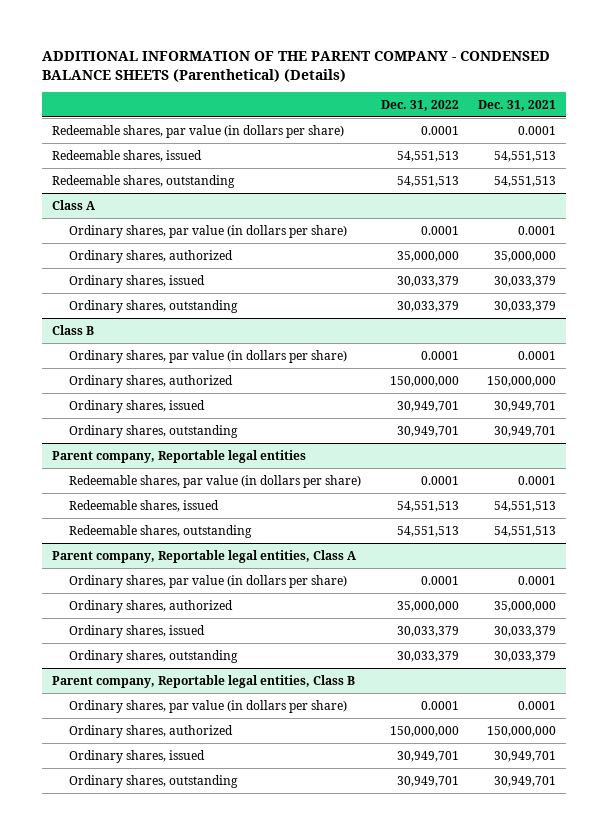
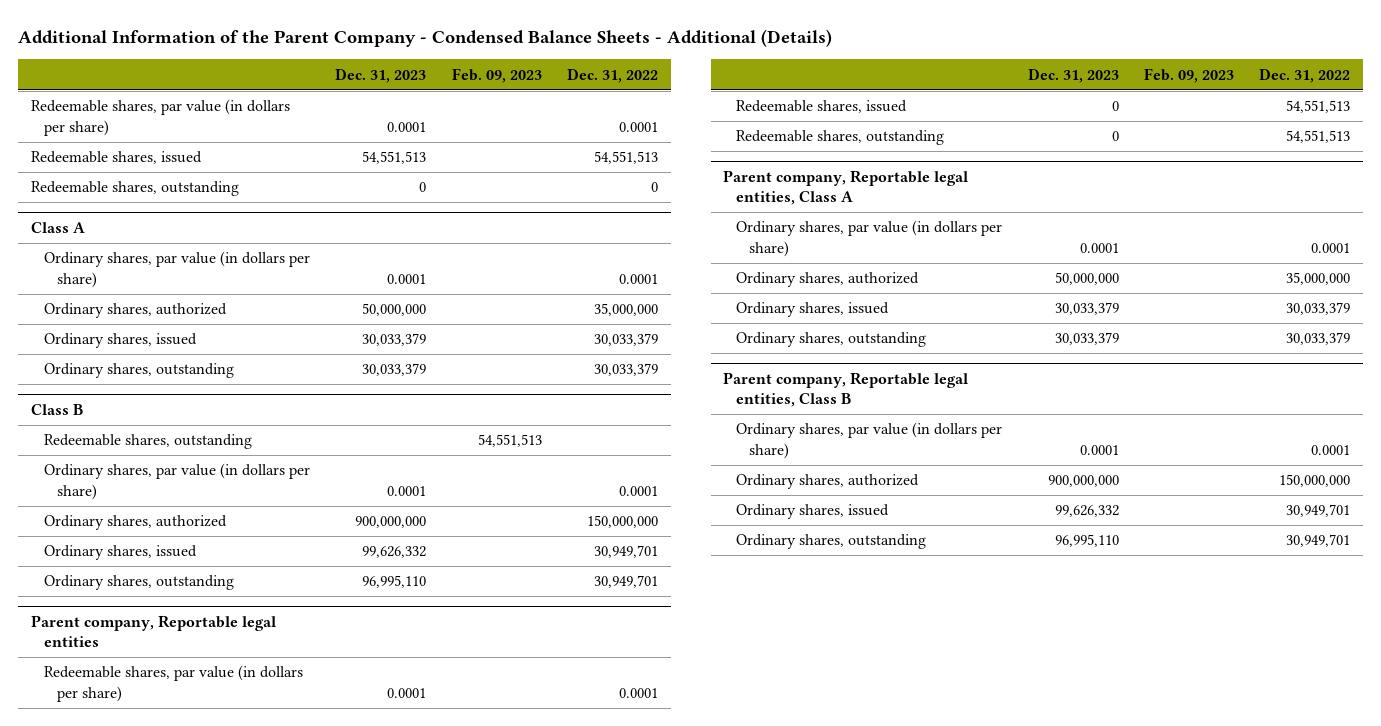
- ADDITIONAL INFORMATION OF THE PARENT COMPANY - CONDENSED BALANCE SHEETS (Parenthetical) (Details)
+ Additional Information of the Parent Company - Condensed Balance Sheets - Additional (Details)
- | Dec. 31, 2022 | Dec. 31, 2021
+ | Dec. 31, 2023 | Feb. 09, 2023 | Dec. 31, 2022
- Redeemable shares, outstanding | 54,551,513 | 54,551,513
+ Redeemable shares, outstanding | 0 | | 0
@ Class B
+ Redeemable shares, outstanding | | 54,551,513 |

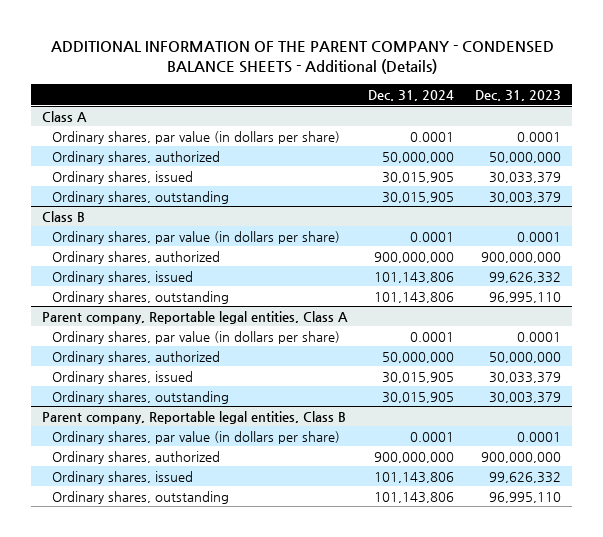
- Additional Information of the Parent Company - Condensed Balance Sheets - Additional (Details)
+ ADDITIONAL INFORMATION OF THE PARENT COMPANY - CONDENSED BALANCE SHEETS - Additional (Details)
- | Dec. 31, 2023 | Feb. 09, 2023 | Dec. 31, 2022
+ | Dec. 31, 2024 | Dec. 31, 2023
- Redeemable shares, par value (in dollars per share) | 0.0001 | | 0.0001
- Redeemable shares, issued | 54,551,513 | | 54,551,513
- Redeemable shares, outstanding | 0 | | 0
@ Class A
- Ordinary shares, outstanding | 30,033,379 | | 30,033,379
+ Ordinary shares, outstanding | 30,015,905 | 30,003,379
@ Class B
- Redeemable shares, outstanding | | 54,551,513 |
- Parent company, Reportable legal entities
- Redeemable shares, par value (in dollars per share) | 0.0001 | | 0.0001
- Redeemable shares, issued | 0 | | 54,551,513
- Redeemable shares, outstanding | 0 | | 54,551,513
@ Parent company, Reportable legal entities, Class A
- Ordinary shares, outstanding | 30,033,379 | | 30,033,379
+ Ordinary shares, outstanding | 30,015,905 | 30,003,379

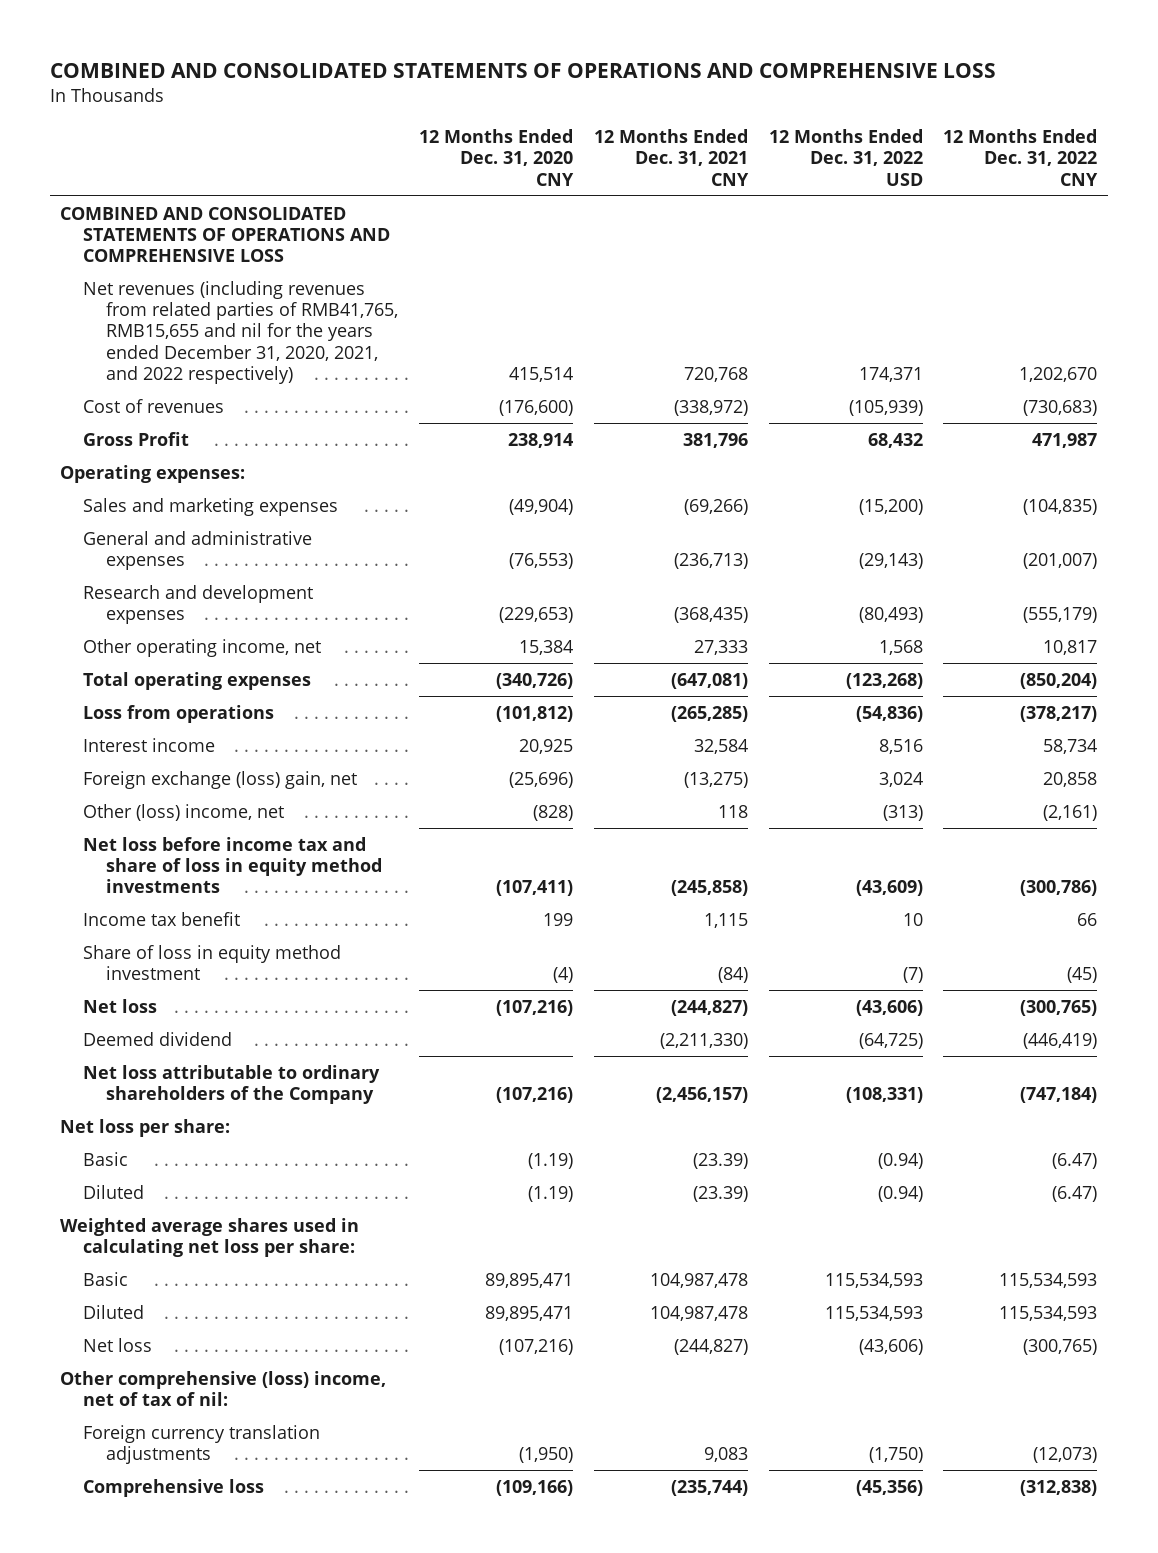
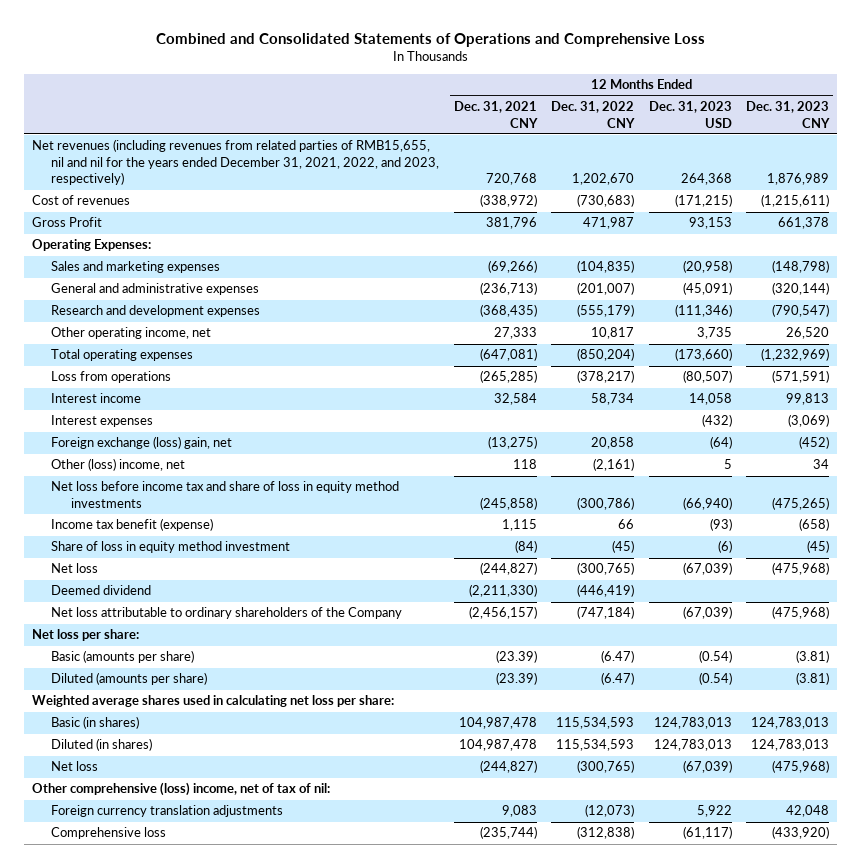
- COMBINED AND CONSOLIDATED STATEMENTS OF OPERATIONS AND COMPREHENSIVE LOSS
+ Combined and Consolidated Statements of Operations and Comprehensive Loss
- | 12 Months Ended Dec. 31, 2020 CNY | 12 Months Ended Dec. 31, 2021 CNY | 12 Months Ended Dec. 31, 2022 USD | 12 Months Ended Dec. 31, 2022 CNY
+ | 12 Months Ended Dec. 31, 2021 CNY | 12 Months Ended Dec. 31, 2022 CNY | 12 Months Ended Dec. 31, 2023 USD | 12 Months Ended Dec. 31, 2023 CNY
- COMBINED AND CONSOLIDATED STATEMENTS OF OPERATIONS AND COMPREHENSIVE LOSS
- Net revenues (including revenues from related parties of RMB41,765, RMB15,655 and nil for the years ended December 31, 2020, 2021, and 2022 respectively) | 415,514 | 720,768 | 174,371 | 1,202,670
+ Net revenues (including revenues from related parties of RMB15,655, nil and nil for the years ended December 31, 2021, 2022, and 2023, respectively) | 720,768 | 1,202,670 | 264,368 | 1,876,989
- Operating expenses:
+ Operating Expenses:
+ Interest expenses | | | (432) | (3,069)
- Income tax benefit | 199 | 1,115 | 10 | 66
+ Income tax benefit (expense) | 1,115 | 66 | (93) | (658)
- Basic | (1.19) | (23.39) | (0.94) | (6.47)
- Diluted | (1.19) | (23.39) | (0.94) | (6.47)
+ Basic (amounts per share) | (23.39) | (6.47) | (0.54) | (3.81)
+ Diluted (amounts per share) | (23.39) | (6.47) | (0.54) | (3.81)
- Basic | 89,895,471 | 104,987,478 | 115,534,593 | 115,534,593
- Diluted | 89,895,471 | 104,987,478 | 115,534,593 | 115,534,593
+ Basic (in shares) | 104,987,478 | 115,534,593 | 124,783,013 | 124,783,013
+ Diluted (in shares) | 104,987,478 | 115,534,593 | 124,783,013 | 124,783,013

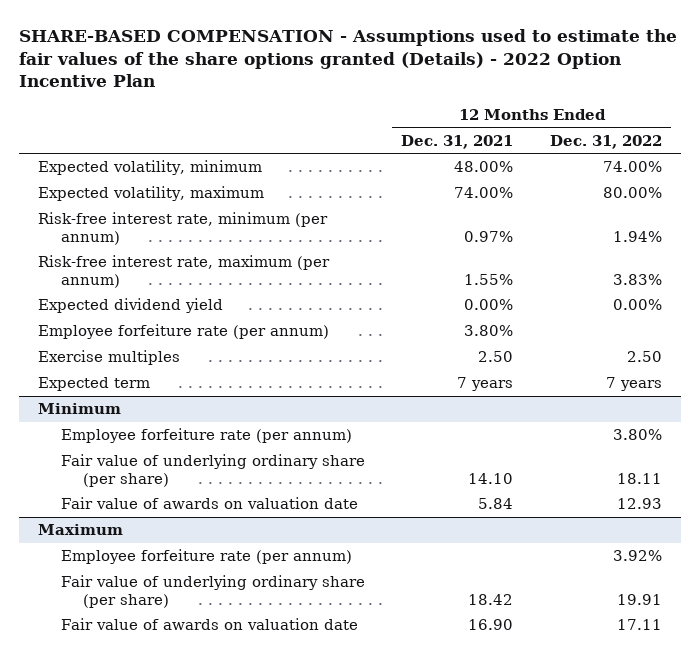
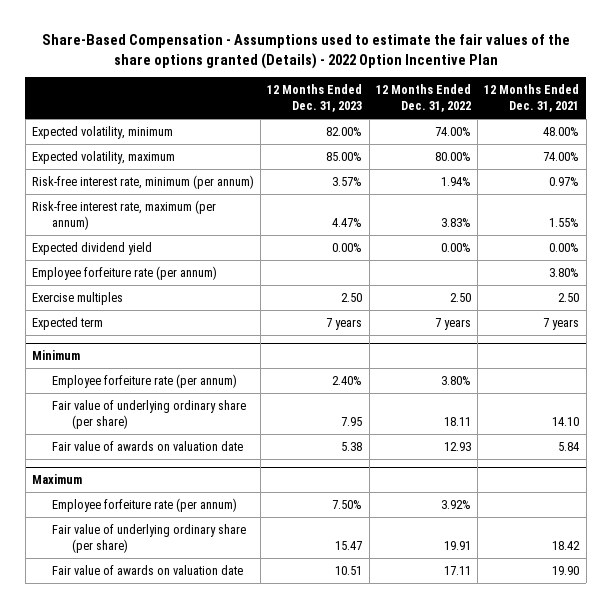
- SHARE-BASED COMPENSATION - Assumptions used to estimate the fair values of the share options granted (Details) - 2022 Option Incentive Plan
+ Share-Based Compensation - Assumptions used to estimate the fair values of the share options granted (Details) - 2022 Option Incentive Plan
- | 12 Months Ended Dec. 31, 2021 | 12 Months Ended Dec. 31, 2022
+ | 12 Months Ended Dec. 31, 2023 | 12 Months Ended Dec. 31, 2022 | 12 Months Ended Dec. 31, 2021
@ Maximum
- Fair value of awards on valuation date | 16.90 | 17.11
+ Fair value of awards on valuation date | 10.51 | 17.11 | 19.90

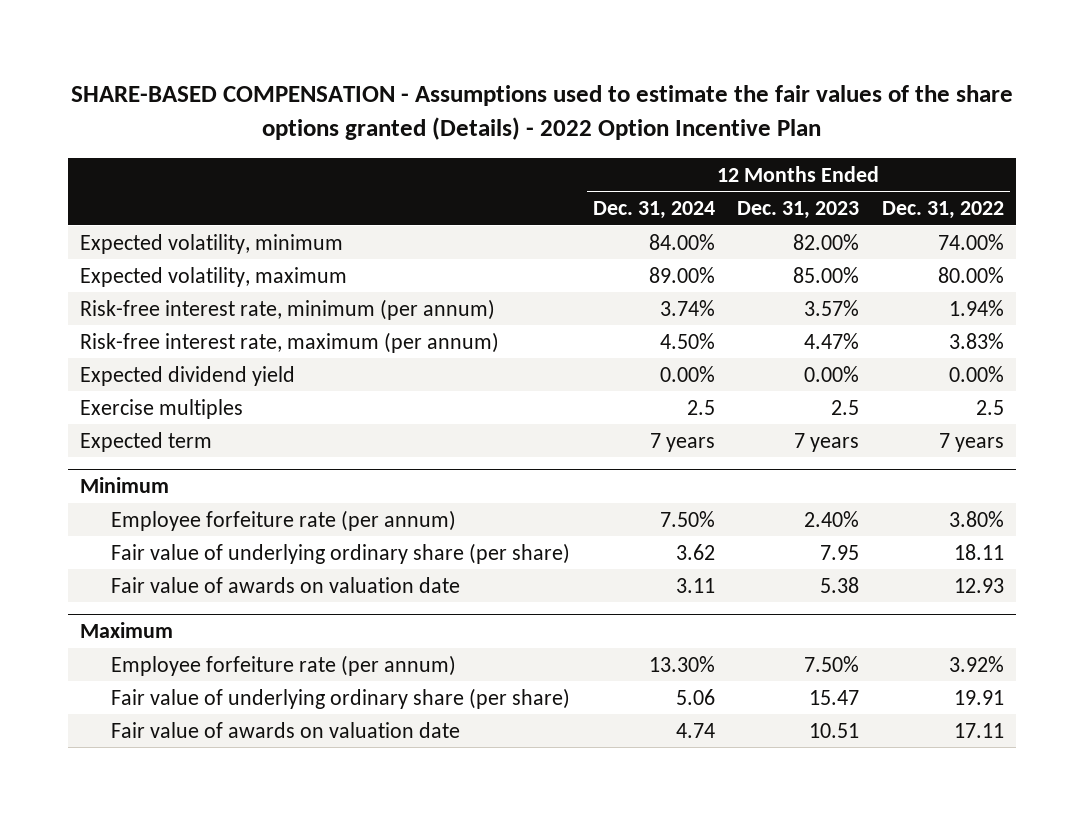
- Share-Based Compensation - Assumptions used to estimate the fair values of the share options granted (Details) - 2022 Option Incentive Plan
+ SHARE-BASED COMPENSATION - Assumptions used to estimate the fair values of the share options granted (Details) - 2022 Option Incentive Plan
- | 12 Months Ended Dec. 31, 2023 | 12 Months Ended Dec. 31, 2022 | 12 Months Ended Dec. 31, 2021
+ | 12 Months Ended Dec. 31, 2024 | 12 Months Ended Dec. 31, 2023 | 12 Months Ended Dec. 31, 2022
- Employee forfeiture rate (per annum) | | | 3.80%
- Exercise multiples | 2.50 | 2.50 | 2.50
+ Exercise multiples | 2.5 | 2.5 | 2.5

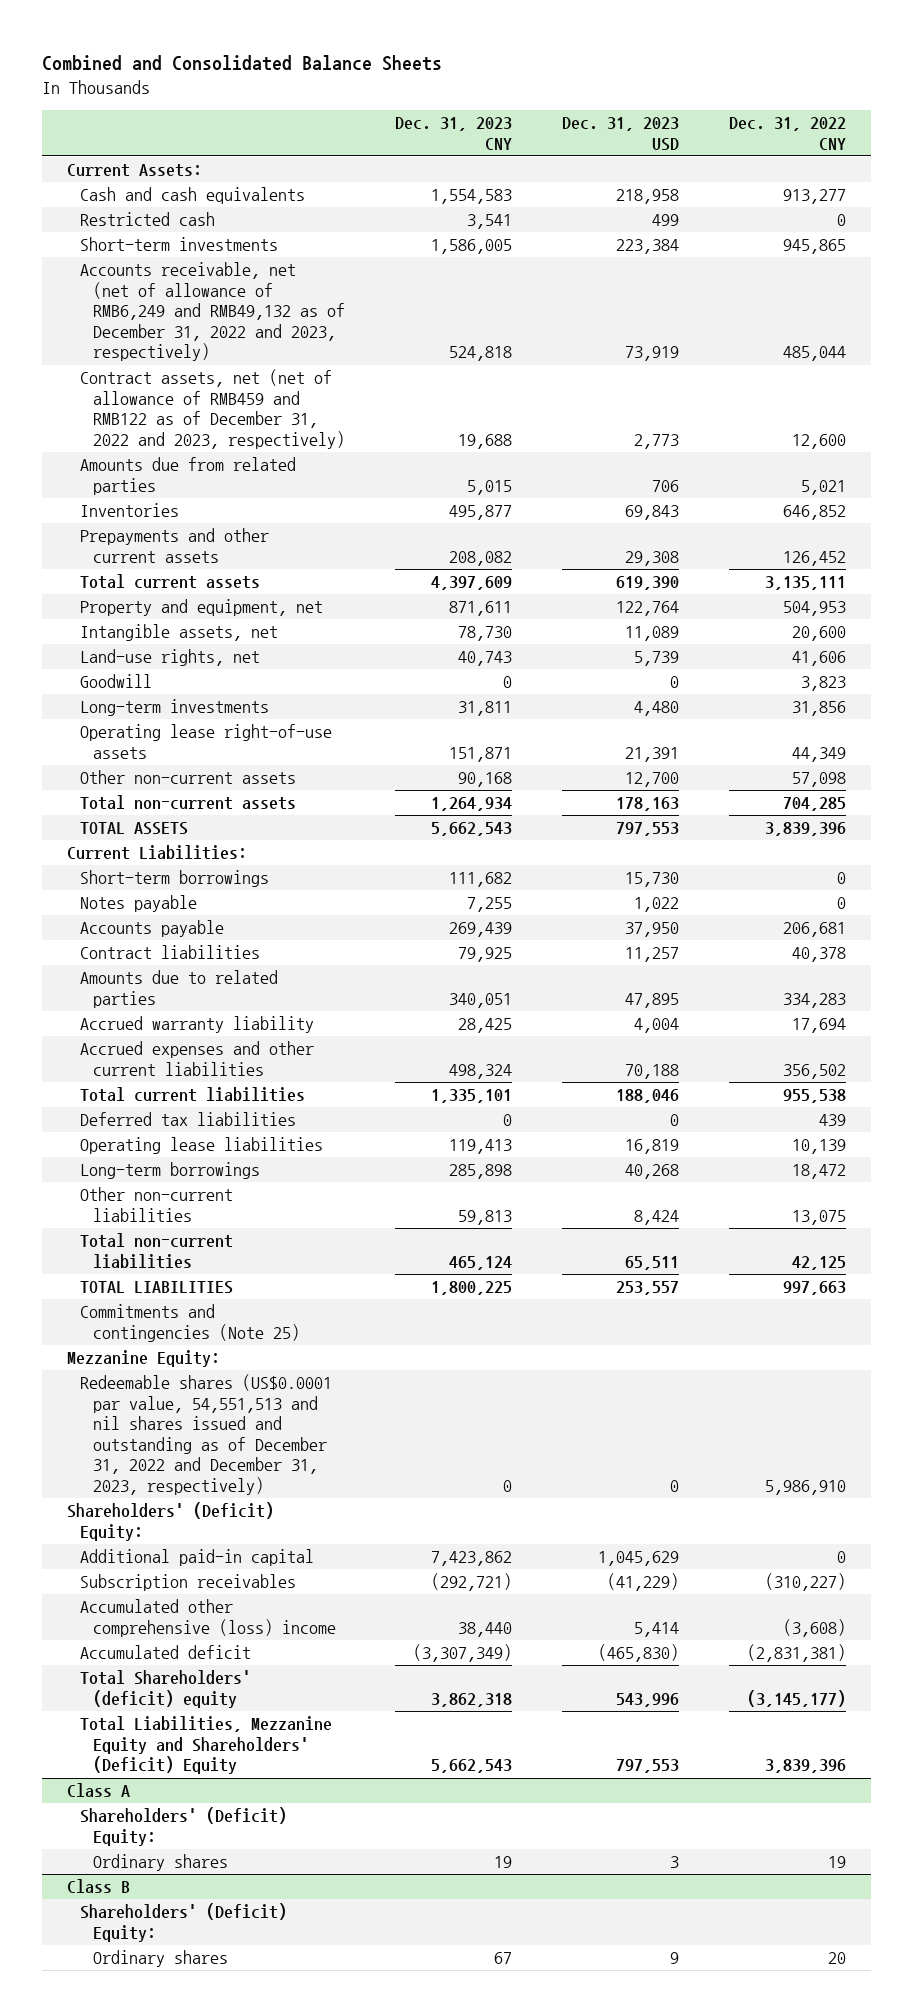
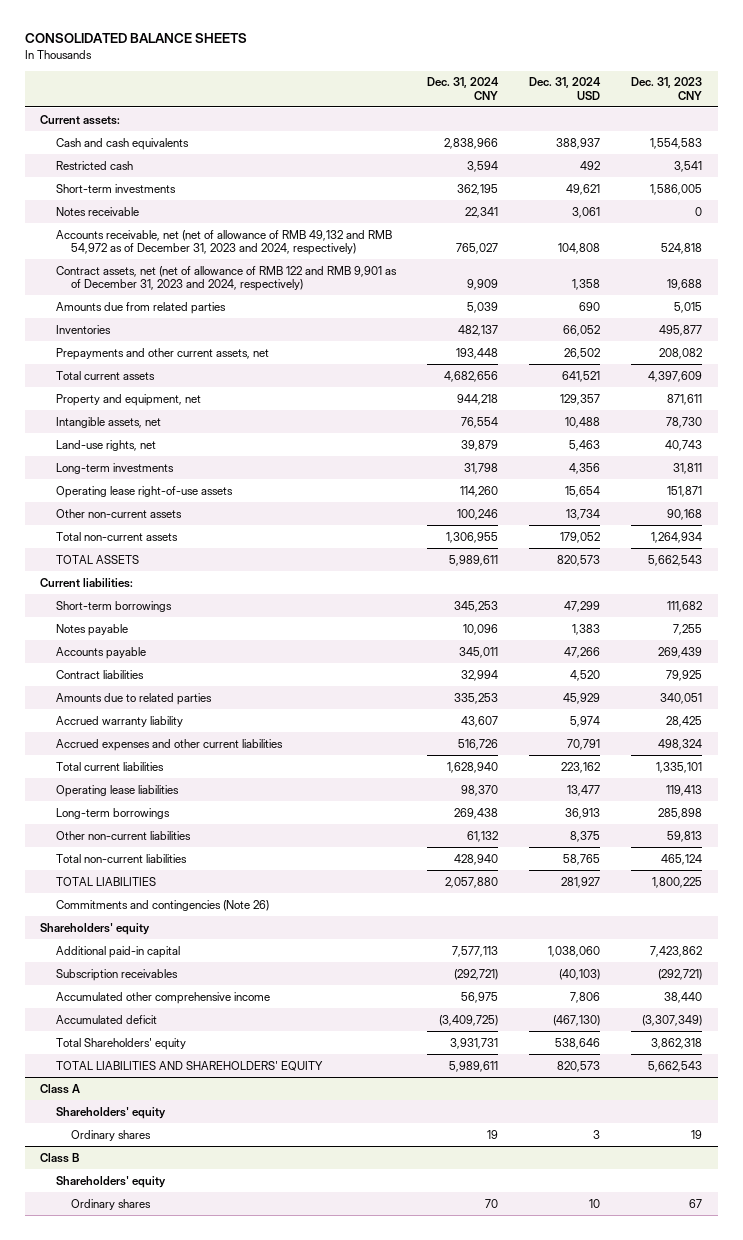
- Combined and Consolidated Balance Sheets
+ CONSOLIDATED BALANCE SHEETS
- | Dec. 31, 2023 CNY | Dec. 31, 2023 USD | Dec. 31, 2022 CNY
+ | Dec. 31, 2024 CNY | Dec. 31, 2024 USD | Dec. 31, 2023 CNY
- Current Assets:
+ Current assets:
- Accounts receivable, net (net of allowance of RMB6,249 and RMB49,132 as of December 31, 2022 and 2023, respectively) | 524,818 | 73,919 | 485,044
- Contract assets, net (net of allowance of RMB459 and RMB122 as of December 31, 2022 and 2023, respectively) | 19,688 | 2,773 | 12,600
+ Notes receivable | 22,341 | 3,061 | 0
+ Accounts receivable, net (net of allowance of RMB 49,132 and RMB 54,972 as of December 31, 2023 and 2024, respectively) | 765,027 | 104,808 | 524,818
+ Contract assets, net (net of allowance of RMB 122 and RMB 9,901 as of December 31, 2023 and 2024, respectively) | 9,909 | 1,358 | 19,688
- Prepayments and other current assets | 208,082 | 29,308 | 126,452
+ Prepayments and other current assets, net | 193,448 | 26,502 | 208,082
- Goodwill | 0 | 0 | 3,823
- Current Liabilities:
+ Current liabilities:
- Deferred tax liabilities | 0 | 0 | 439
- Commitments and contingencies (Note 25)
- Mezzanine Equity:
- Redeemable shares (US$0.0001 par value, 54,551,513 and nil shares issued and outstanding as of December 31, 2022 and December 31, 2023, respectively) | 0 | 0 | 5,986,910
- Shareholders' (Deficit) Equity:
+ Commitments and contingencies (Note 26)
+ Shareholders' equity
- Accumulated other comprehensive (loss) income | 38,440 | 5,414 | (3,608)
+ Accumulated other comprehensive income | 56,975 | 7,806 | 38,440
- Total Shareholders' (deficit) equity | 3,862,318 | 543,996 | (3,145,177)
- Total Liabilities, Mezzanine Equity and Shareholders' (Deficit) Equity | 5,662,543 | 797,553 | 3,839,396
+ Total Shareholders' equity | 3,931,731 | 538,646 | 3,862,318
+ TOTAL LIABILITIES AND SHAREHOLDERS' EQUITY | 5,989,611 | 820,573 | 5,662,543
@ Class A
- Shareholders' (Deficit) Equity:
+ Shareholders' equity
@ Class B
- Shareholders' (Deficit) Equity:
+ Shareholders' equity

